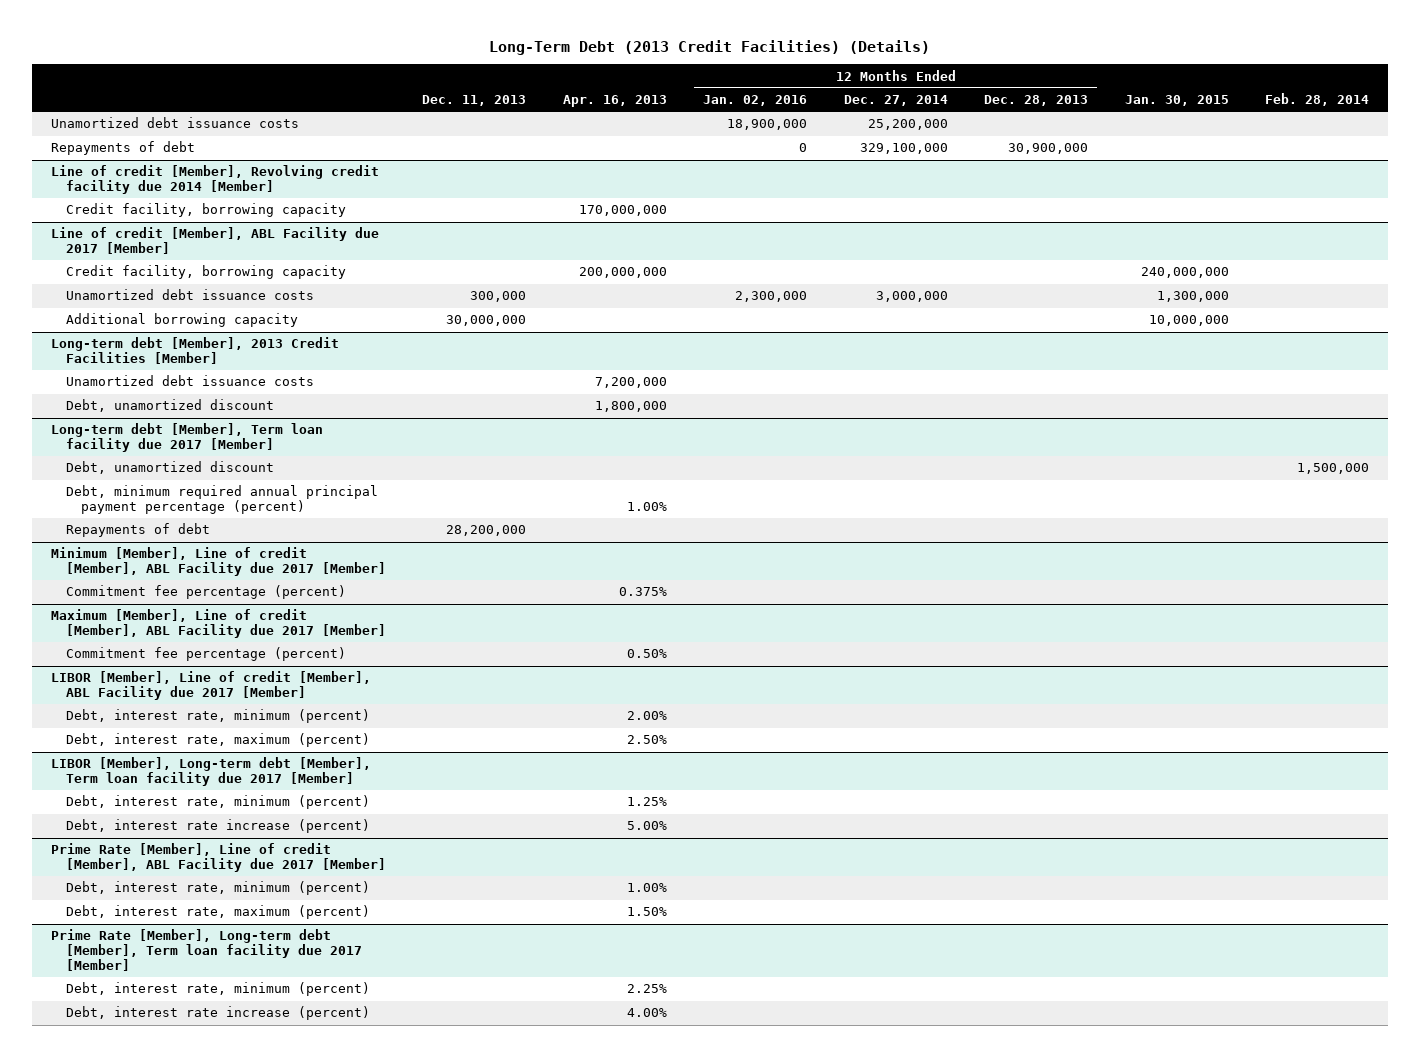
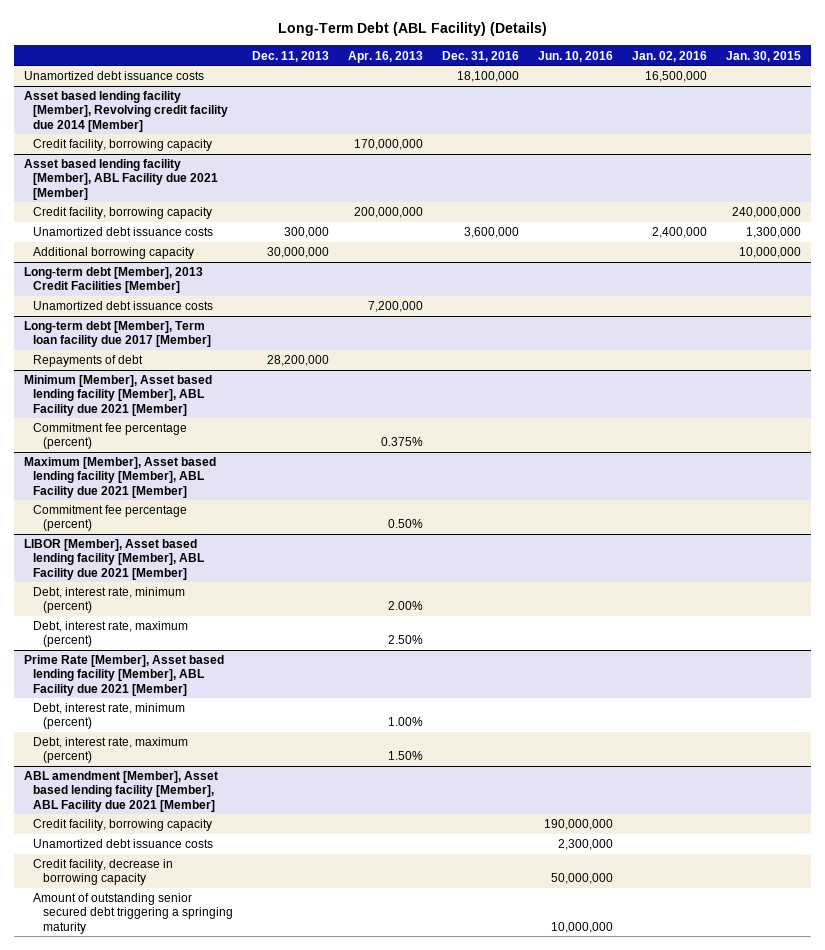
- Long-Term Debt (2013 Credit Facilities) (Details)
+ Long-Term Debt (ABL Facility) (Details)
- | Dec. 11, 2013 | Apr. 16, 2013 | 12 Months Ended Jan. 02, 2016 | 12 Months Ended Dec. 27, 2014 | 12 Months Ended Dec. 28, 2013 | Jan. 30, 2015 | Feb. 28, 2014
+ | Dec. 11, 2013 | Apr. 16, 2013 | Dec. 31, 2016 | Jun. 10, 2016 | Jan. 02, 2016 | Jan. 30, 2015
- Repayments of debt | | | 0 | 329,100,000 | 30,900,000 | |
- Line of credit [Member], Revolving credit facility due 2014 [Member]
+ Asset based lending facility [Member], Revolving credit facility due 2014 [Member]
- Line of credit [Member], ABL Facility due 2017 [Member]
+ Asset based lending facility [Member], ABL Facility due 2021 [Member]
@ Long-term debt [Member], 2013 Credit Facilities [Member]
- Debt, unamortized discount | | 1,800,000 | | | | |
@ Long-term debt [Member], Term loan facility due 2017 [Member]
- Debt, unamortized discount | | | | | | | 1,500,000
- Debt, minimum required annual principal payment percentage (percent) | | 1.00% | | | | |
- Minimum [Member], Line of credit [Member], ABL Facility due 2017 [Member]
+ Minimum [Member], Asset based lending facility [Member], ABL Facility due 2021 [Member]
- Maximum [Member], Line of credit [Member], ABL Facility due 2017 [Member]
+ Maximum [Member], Asset based lending facility [Member], ABL Facility due 2021 [Member]
- LIBOR [Member], Line of credit [Member], ABL Facility due 2017 [Member]
+ LIBOR [Member], Asset based lending facility [Member], ABL Facility due 2021 [Member]
- LIBOR [Member], Long-term debt [Member], Term loan facility due 2017 [Member]
- Debt, interest rate, minimum (percent) | | 1.25% | | | | |
- Debt, interest rate increase (percent) | | 5.00% | | | | |
- Prime Rate [Member], Line of credit [Member], ABL Facility due 2017 [Member]
+ Prime Rate [Member], Asset based lending facility [Member], ABL Facility due 2021 [Member]
- Prime Rate [Member], Long-term debt [Member], Term loan facility due 2017 [Member]
- Debt, interest rate, minimum (percent) | | 2.25% | | | | |
- Debt, interest rate increase (percent) | | 4.00% | | | | |
+ ABL amendment [Member], Asset based lending facility [Member], ABL Facility due 2021 [Member]
+ Credit facility, borrowing capacity | | | | 190,000,000 | |
+ Unamortized debt issuance costs | | | | 2,300,000 | |
+ Credit facility, decrease in borrowing capacity | | | | 50,000,000 | |
+ Amount of outstanding senior secured debt triggering a springing maturity | | | | 10,000,000 | |

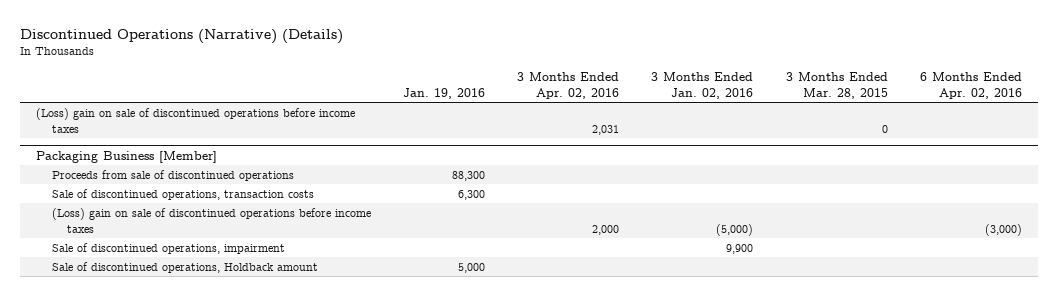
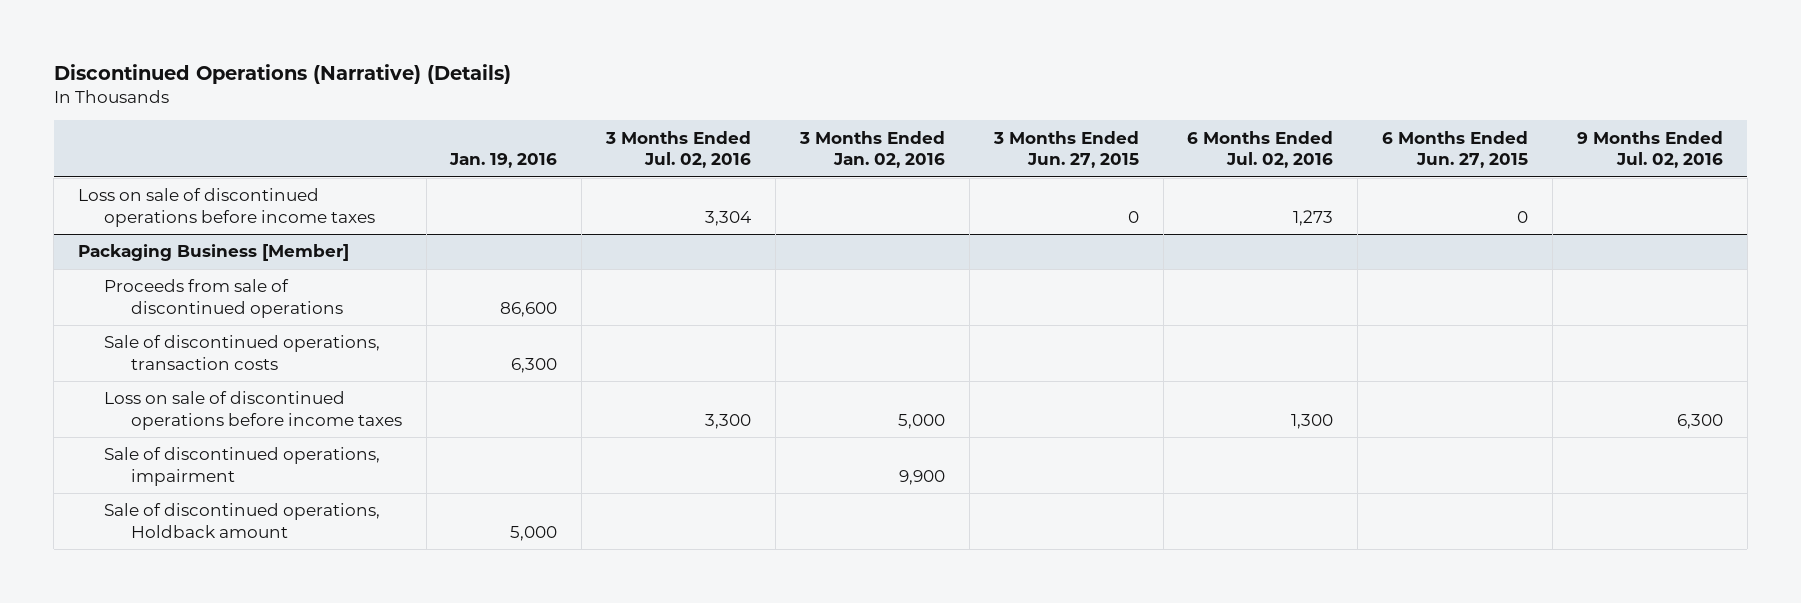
- | Jan. 19, 2016 | 3 Months Ended Apr. 02, 2016 | 3 Months Ended Jan. 02, 2016 | 3 Months Ended Mar. 28, 2015 | 6 Months Ended Apr. 02, 2016
+ | Jan. 19, 2016 | 3 Months Ended Jul. 02, 2016 | 3 Months Ended Jan. 02, 2016 | 3 Months Ended Jun. 27, 2015 | 6 Months Ended Jul. 02, 2016 | 6 Months Ended Jun. 27, 2015 | 9 Months Ended Jul. 02, 2016
- (Loss) gain on sale of discontinued operations before income taxes | | 2,031 | | 0 |
+ Loss on sale of discontinued operations before income taxes | | 3,304 | | 0 | 1,273 | 0 |
@ Packaging Business [Member]
- Proceeds from sale of discontinued operations | 88,300 | | | |
+ Proceeds from sale of discontinued operations | 86,600 | | | | | |
- (Loss) gain on sale of discontinued operations before income taxes | | 2,000 | (5,000) | | (3,000)
+ Loss on sale of discontinued operations before income taxes | | 3,300 | 5,000 | | 1,300 | | 6,300

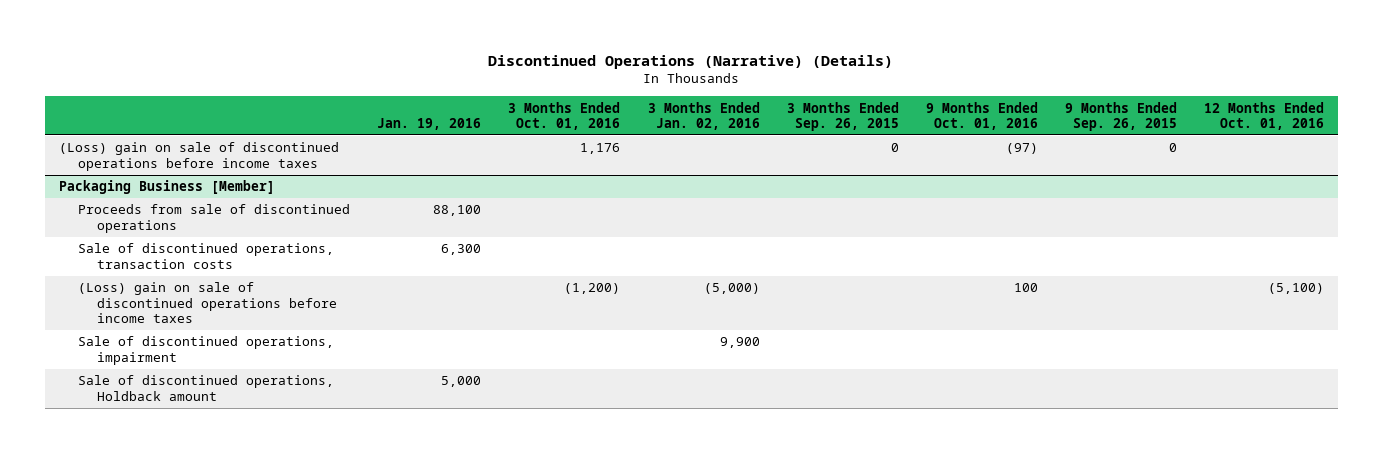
- | Jan. 19, 2016 | 3 Months Ended Jul. 02, 2016 | 3 Months Ended Jan. 02, 2016 | 3 Months Ended Jun. 27, 2015 | 6 Months Ended Jul. 02, 2016 | 6 Months Ended Jun. 27, 2015 | 9 Months Ended Jul. 02, 2016
+ | Jan. 19, 2016 | 3 Months Ended Oct. 01, 2016 | 3 Months Ended Jan. 02, 2016 | 3 Months Ended Sep. 26, 2015 | 9 Months Ended Oct. 01, 2016 | 9 Months Ended Sep. 26, 2015 | 12 Months Ended Oct. 01, 2016
- Loss on sale of discontinued operations before income taxes | | 3,304 | | 0 | 1,273 | 0 |
+ (Loss) gain on sale of discontinued operations before income taxes | | 1,176 | | 0 | (97) | 0 |
@ Packaging Business [Member]
- Proceeds from sale of discontinued operations | 86,600 | | | | | |
+ Proceeds from sale of discontinued operations | 88,100 | | | | | |
- Loss on sale of discontinued operations before income taxes | | 3,300 | 5,000 | | 1,300 | | 6,300
+ (Loss) gain on sale of discontinued operations before income taxes | | (1,200) | (5,000) | | 100 | | (5,100)

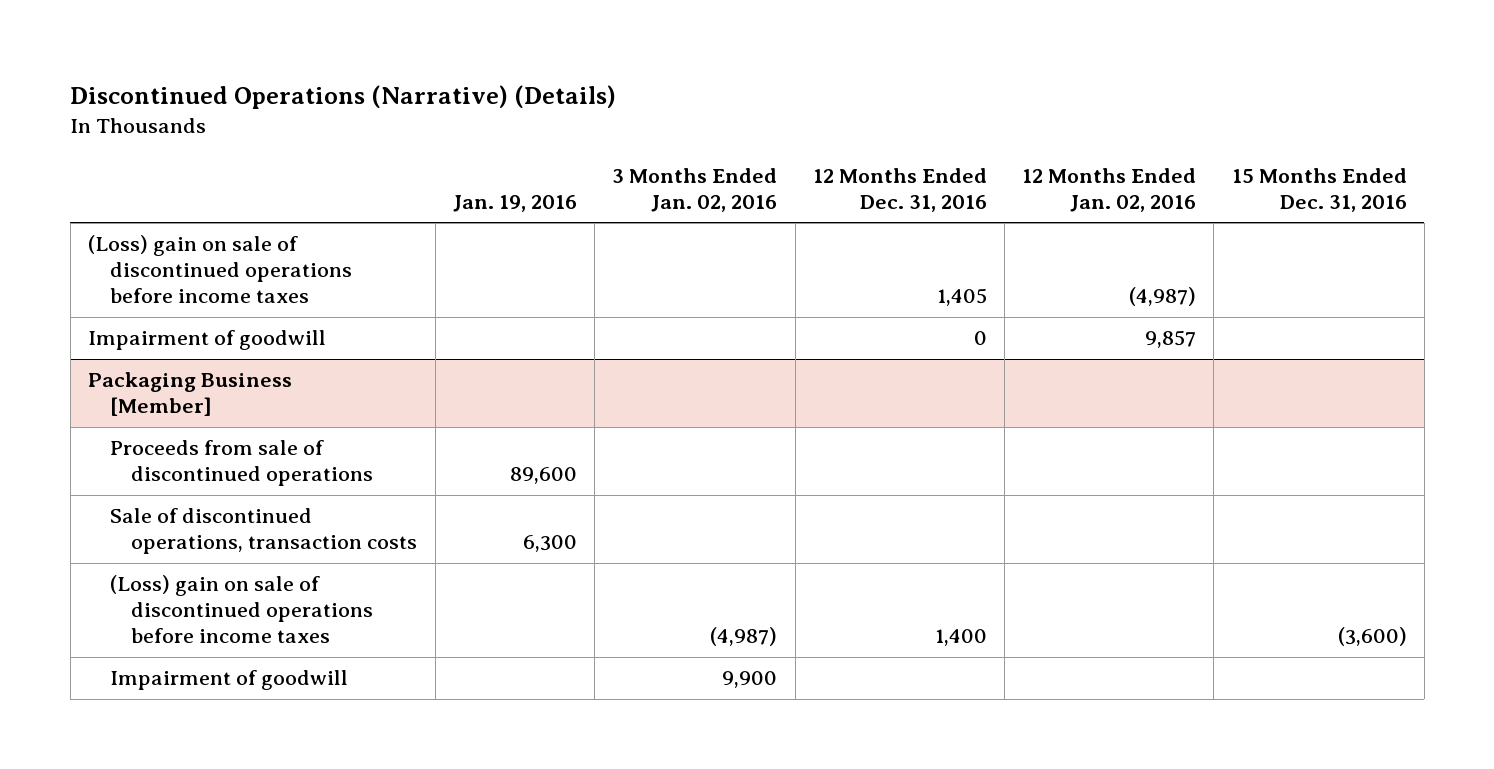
- | Jan. 19, 2016 | 3 Months Ended Oct. 01, 2016 | 3 Months Ended Jan. 02, 2016 | 3 Months Ended Sep. 26, 2015 | 9 Months Ended Oct. 01, 2016 | 9 Months Ended Sep. 26, 2015 | 12 Months Ended Oct. 01, 2016
+ | Jan. 19, 2016 | 3 Months Ended Jan. 02, 2016 | 12 Months Ended Dec. 31, 2016 | 12 Months Ended Jan. 02, 2016 | 15 Months Ended Dec. 31, 2016
+ Impairment of goodwill | | | 0 | 9,857 |
@ Packaging Business [Member]
- Proceeds from sale of discontinued operations | 88,100 | | | | | |
+ Proceeds from sale of discontinued operations | 89,600 | | | |
- (Loss) gain on sale of discontinued operations before income taxes | | (1,200) | (5,000) | | 100 | | (5,100)
- Sale of discontinued operations, impairment | | | 9,900 | | | |
- Sale of discontinued operations, Holdback amount | 5,000 | | | | | |
+ (Loss) gain on sale of discontinued operations before income taxes | | (4,987) | 1,400 | | (3,600)
+ Impairment of goodwill | | 9,900 | | |

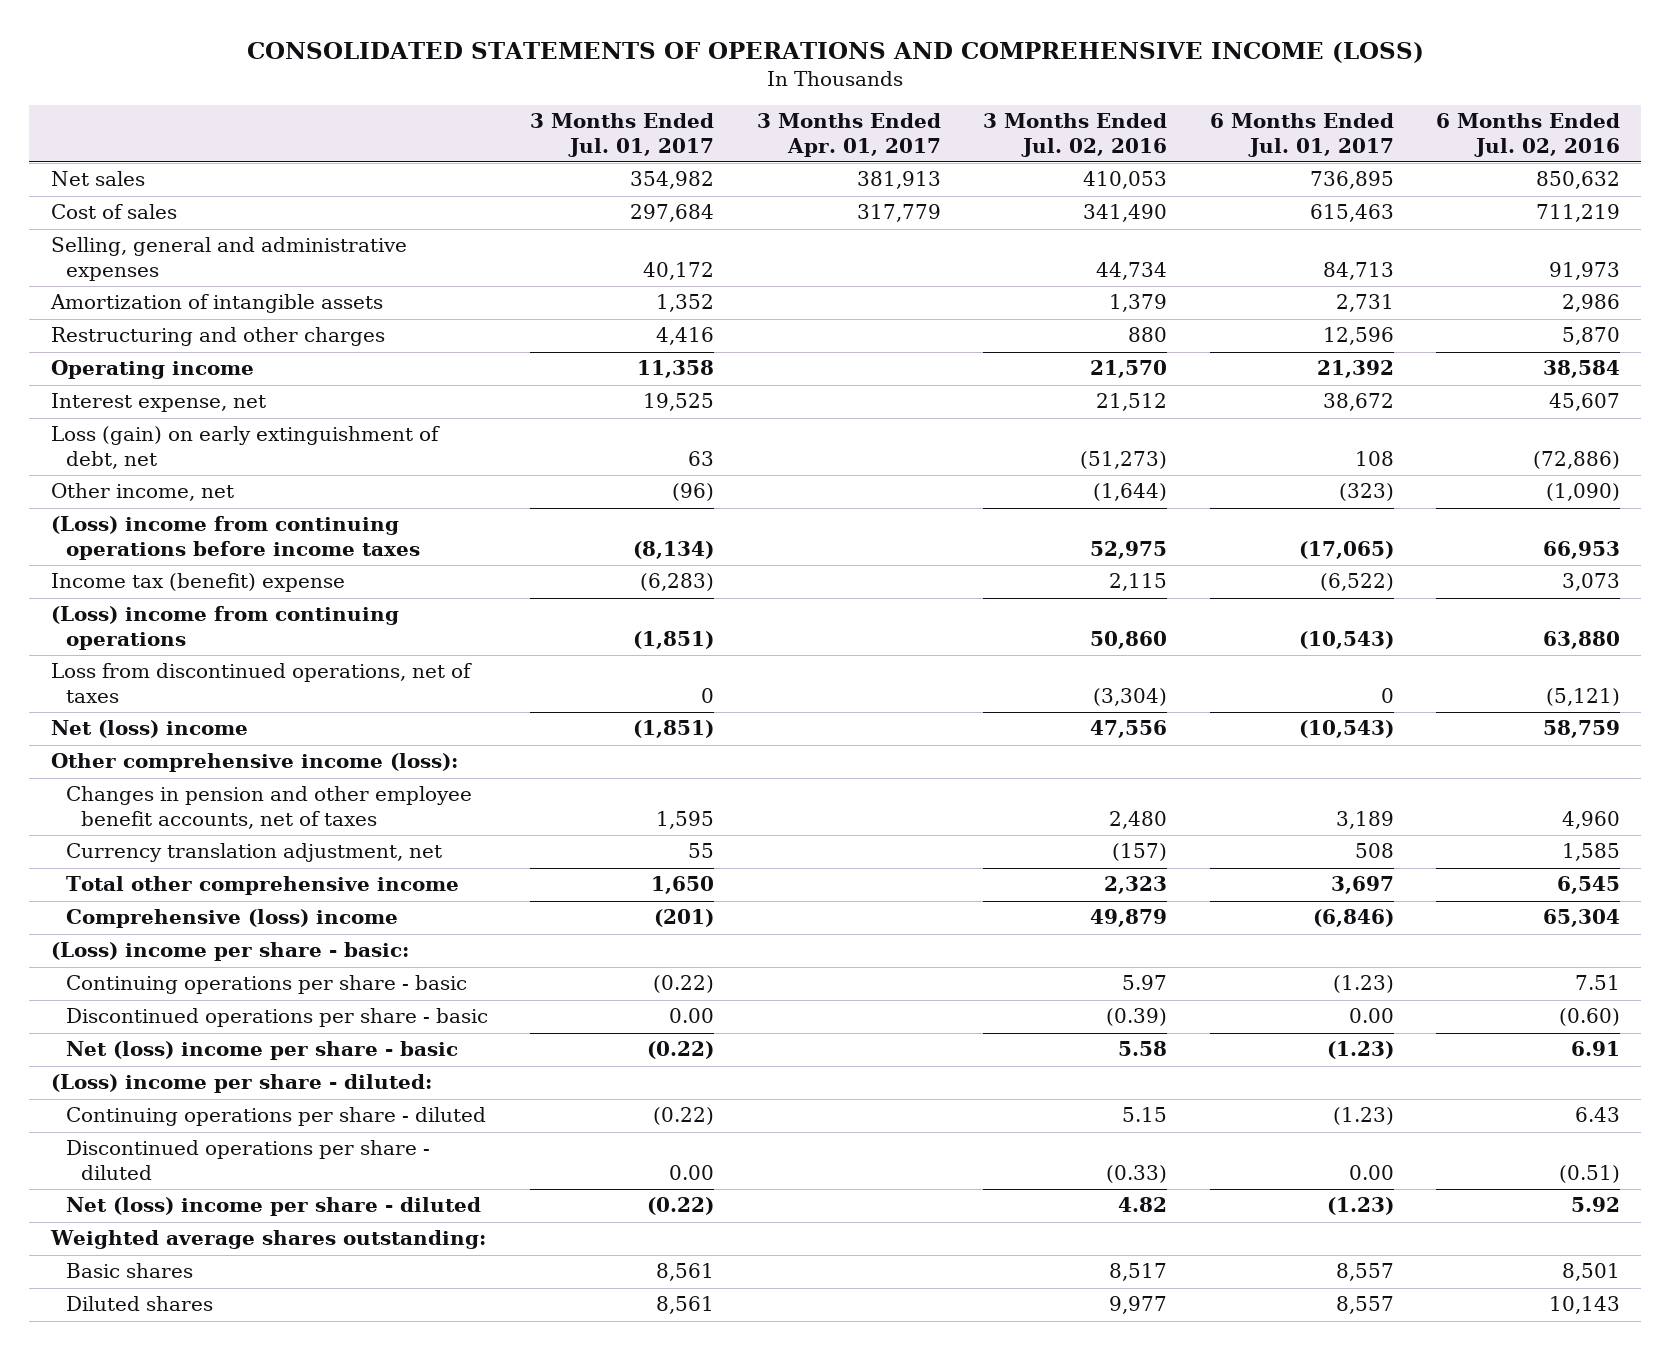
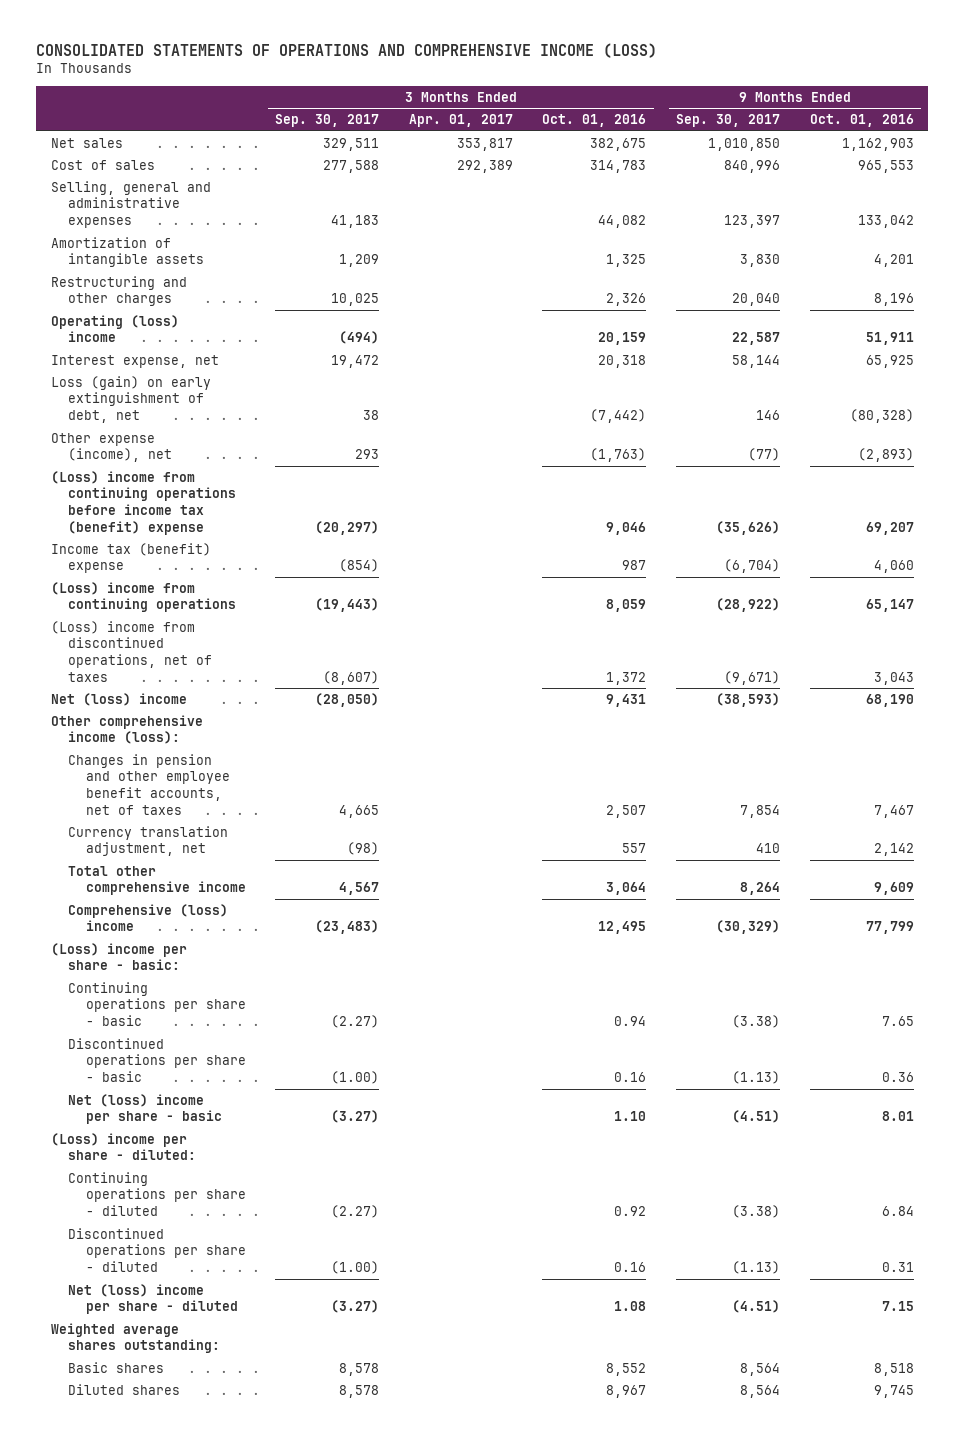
- | 3 Months Ended Jul. 01, 2017 | 3 Months Ended Apr. 01, 2017 | 3 Months Ended Jul. 02, 2016 | 6 Months Ended Jul. 01, 2017 | 6 Months Ended Jul. 02, 2016
+ | 3 Months Ended Sep. 30, 2017 | 3 Months Ended Apr. 01, 2017 | 3 Months Ended Oct. 01, 2016 | 9 Months Ended Sep. 30, 2017 | 9 Months Ended Oct. 01, 2016
- Net sales | 354,982 | 381,913 | 410,053 | 736,895 | 850,632
- Cost of sales | 297,684 | 317,779 | 341,490 | 615,463 | 711,219
+ Net sales | 329,511 | 353,817 | 382,675 | 1,010,850 | 1,162,903
+ Cost of sales | 277,588 | 292,389 | 314,783 | 840,996 | 965,553
- Operating income | 11,358 | | 21,570 | 21,392 | 38,584
+ Operating (loss) income | (494) | | 20,159 | 22,587 | 51,911
- Other income, net | (96) | | (1,644) | (323) | (1,090)
- (Loss) income from continuing operations before income taxes | (8,134) | | 52,975 | (17,065) | 66,953
+ Other expense (income), net | 293 | | (1,763) | (77) | (2,893)
+ (Loss) income from continuing operations before income tax (benefit) expense | (20,297) | | 9,046 | (35,626) | 69,207
- Loss from discontinued operations, net of taxes | 0 | | (3,304) | 0 | (5,121)
+ (Loss) income from discontinued operations, net of taxes | (8,607) | | 1,372 | (9,671) | 3,043

